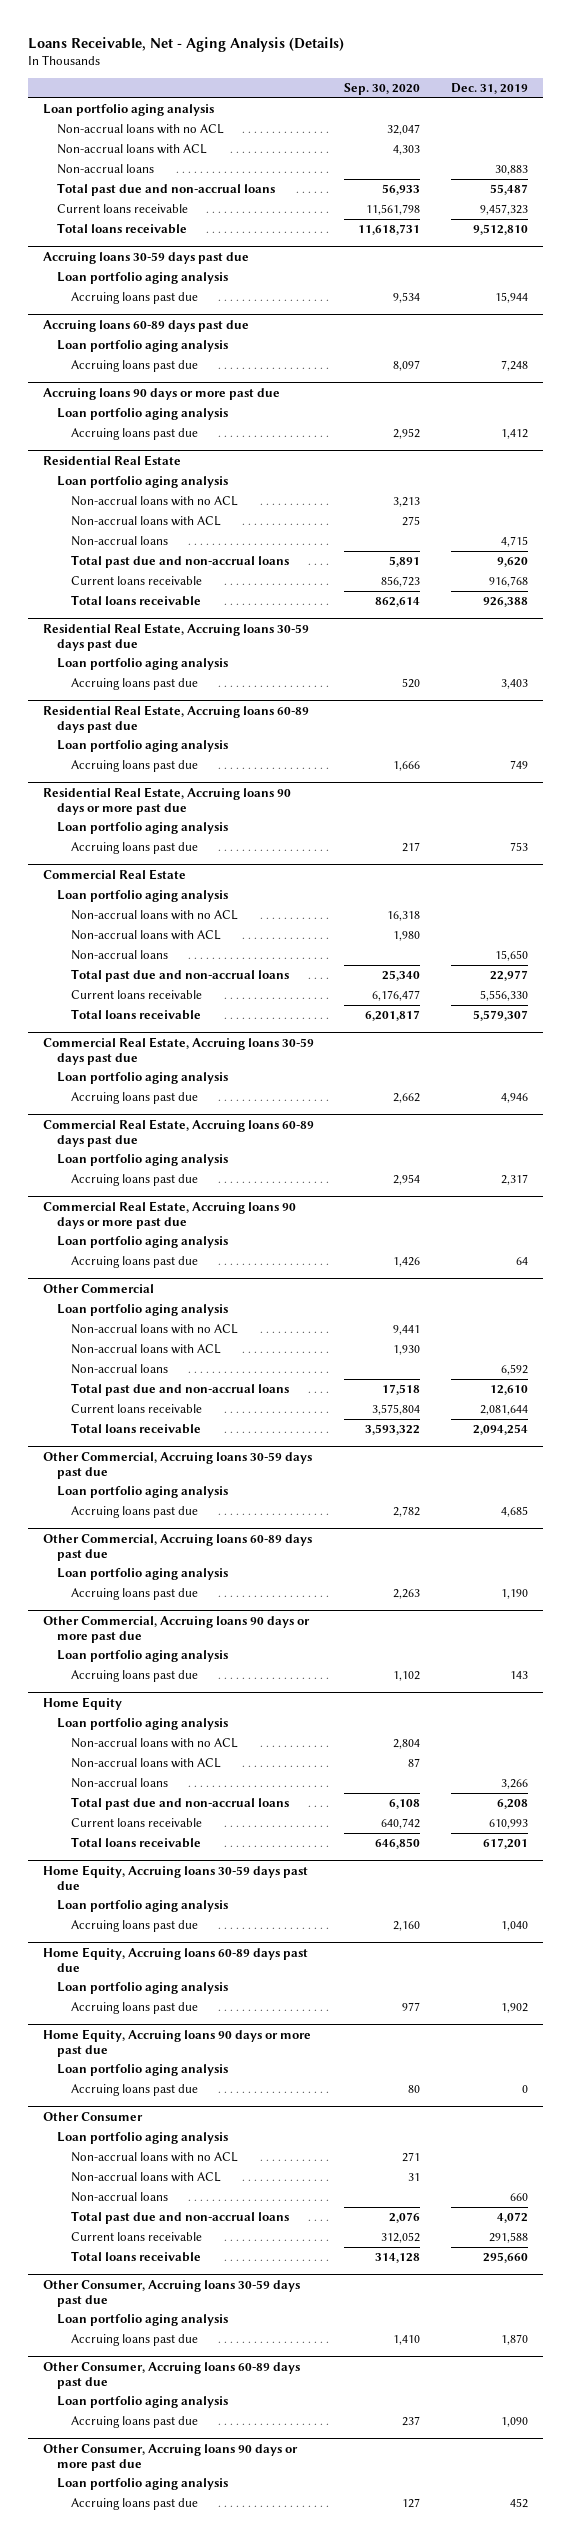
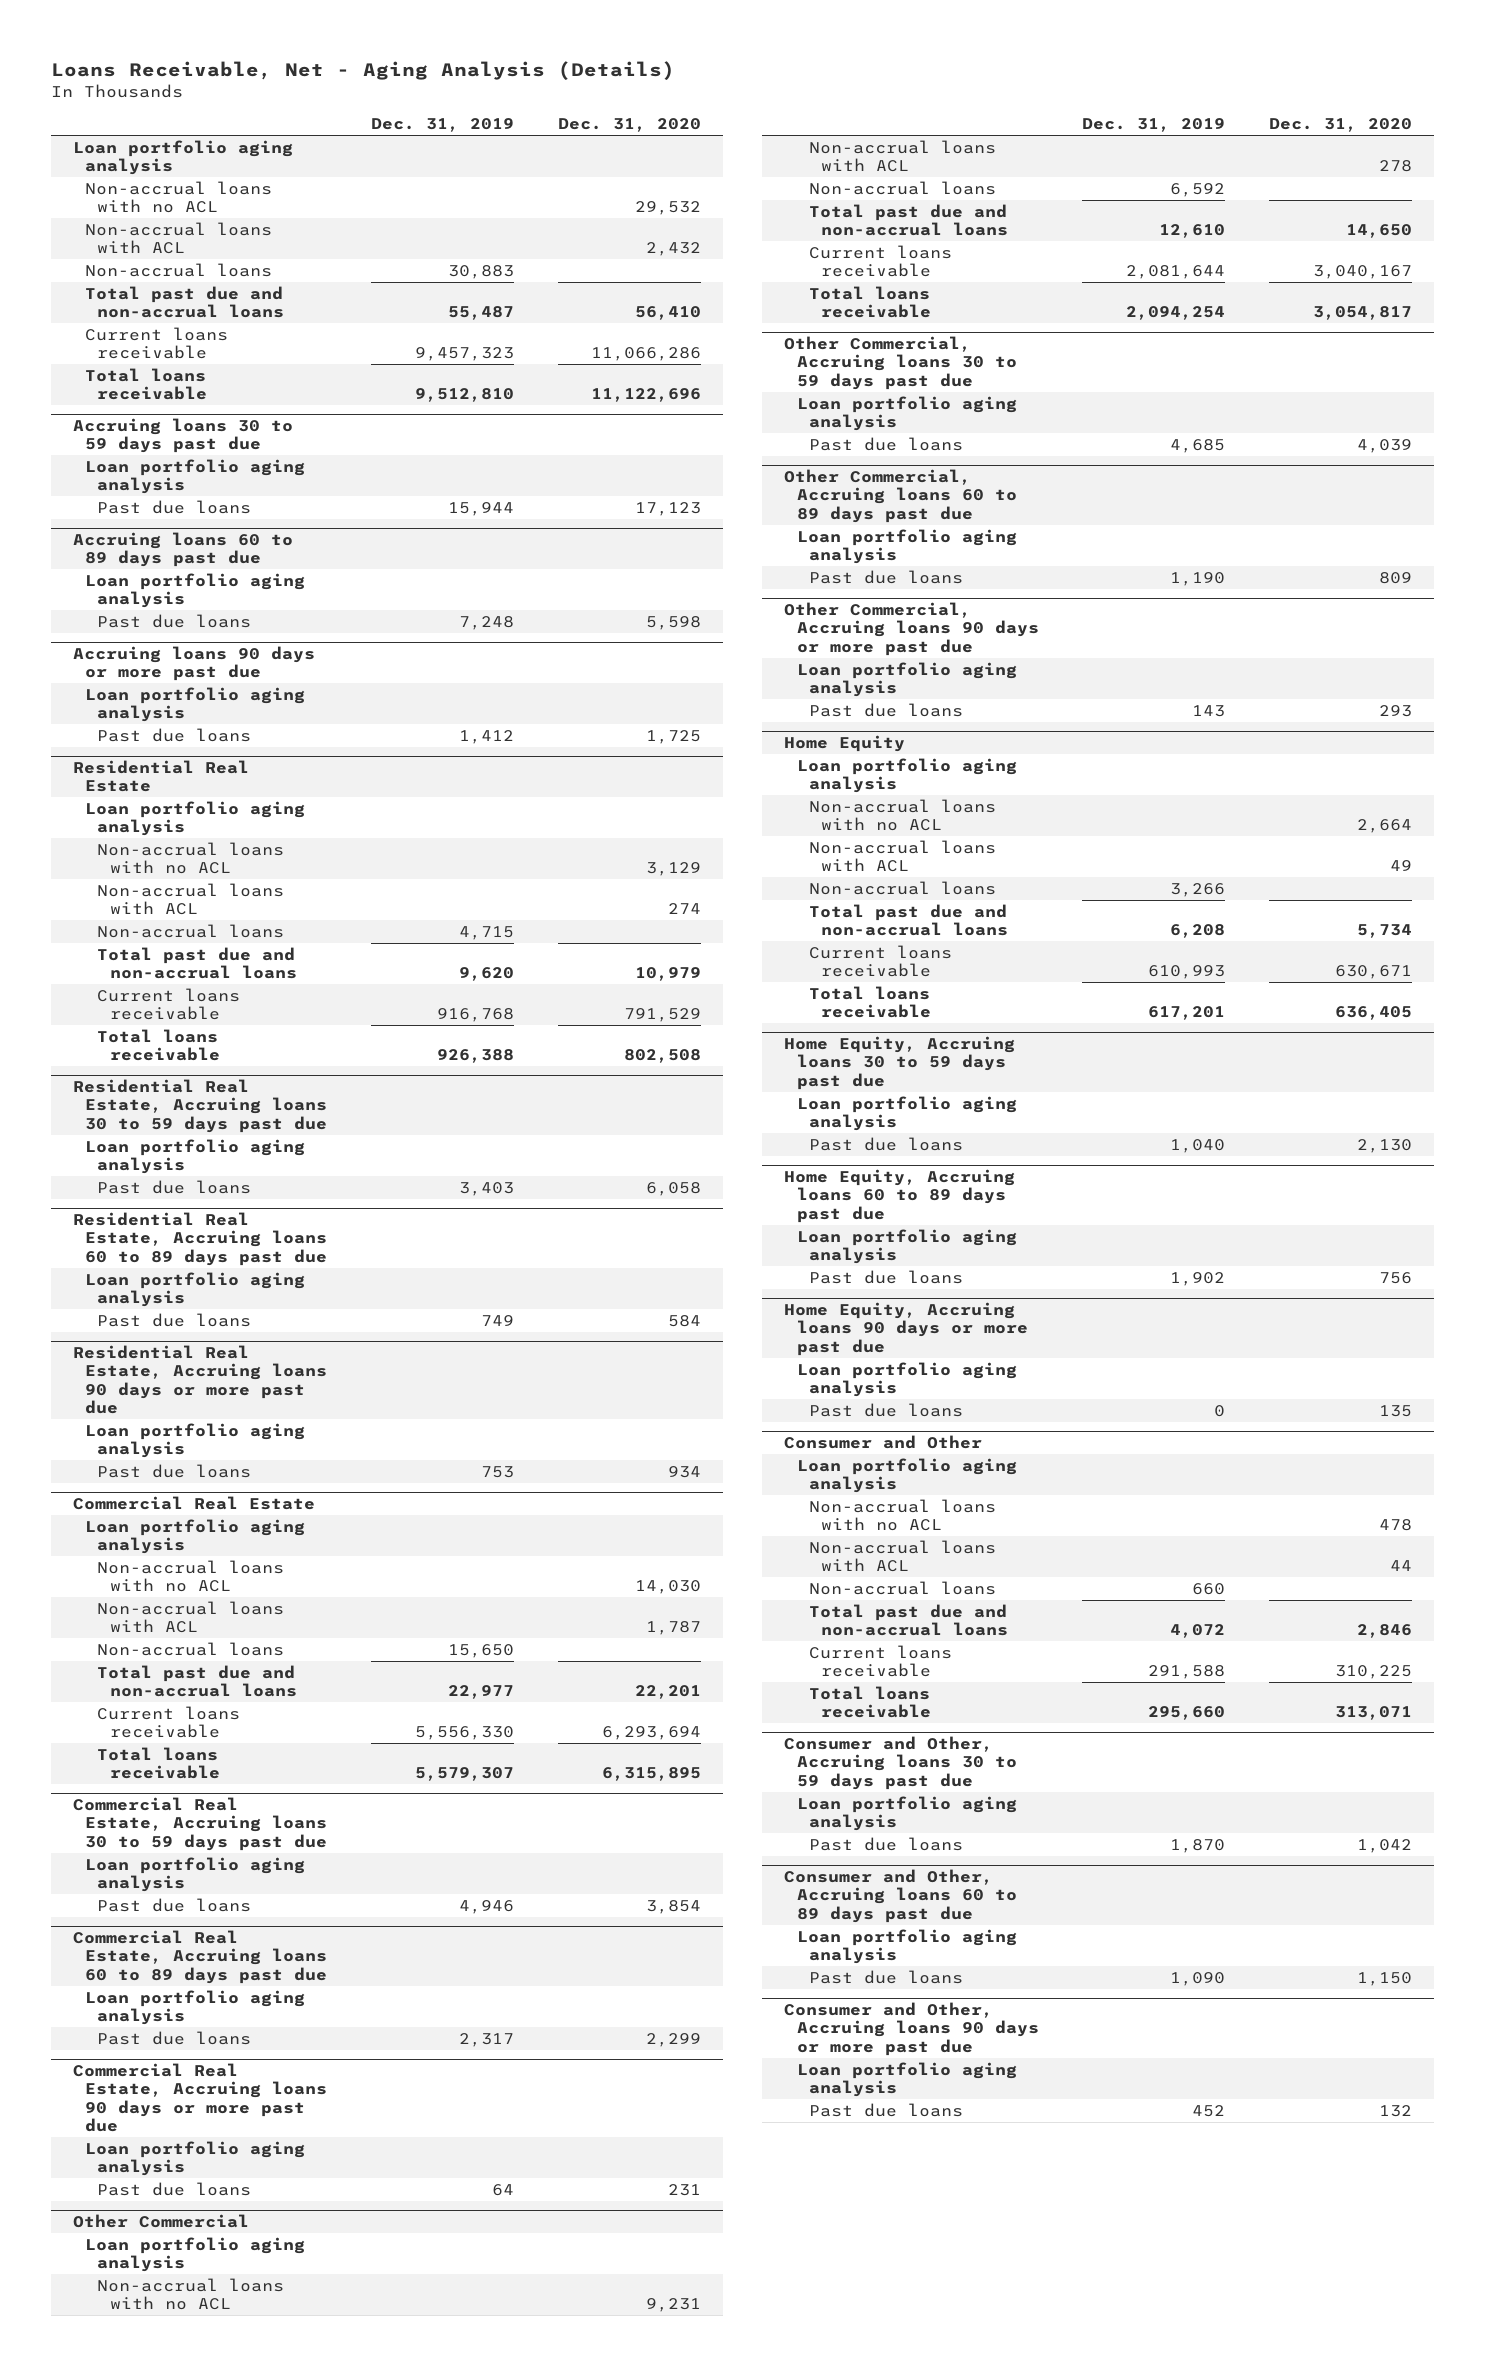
- | Sep. 30, 2020 | Dec. 31, 2019
+ | Dec. 31, 2019 | Dec. 31, 2020
- Accruing loans 30-59 days past due
+ Accruing loans 30 to 59 days past due
- Accruing loans past due | 9,534 | 15,944
- Accruing loans 60-89 days past due
+ Past due loans | 15,944 | 17,123
+ Accruing loans 60 to 89 days past due
- Accruing loans past due | 8,097 | 7,248
+ Past due loans | 7,248 | 5,598
@ Accruing loans 90 days or more past due
- Accruing loans past due | 2,952 | 1,412
+ Past due loans | 1,412 | 1,725
- Residential Real Estate, Accruing loans 30-59 days past due
+ Residential Real Estate, Accruing loans 30 to 59 days past due
- Accruing loans past due | 520 | 3,403
- Residential Real Estate, Accruing loans 60-89 days past due
+ Past due loans | 3,403 | 6,058
+ Residential Real Estate, Accruing loans 60 to 89 days past due
- Accruing loans past due | 1,666 | 749
+ Past due loans | 749 | 584
@ Residential Real Estate, Accruing loans 90 days or more past due
- Accruing loans past due | 217 | 753
+ Past due loans | 753 | 934
- Commercial Real Estate, Accruing loans 30-59 days past due
+ Commercial Real Estate, Accruing loans 30 to 59 days past due
- Accruing loans past due | 2,662 | 4,946
- Commercial Real Estate, Accruing loans 60-89 days past due
+ Past due loans | 4,946 | 3,854
+ Commercial Real Estate, Accruing loans 60 to 89 days past due
- Accruing loans past due | 2,954 | 2,317
+ Past due loans | 2,317 | 2,299
@ Commercial Real Estate, Accruing loans 90 days or more past due
- Accruing loans past due | 1,426 | 64
+ Past due loans | 64 | 231
- Other Commercial, Accruing loans 30-59 days past due
+ Other Commercial, Accruing loans 30 to 59 days past due
- Accruing loans past due | 2,782 | 4,685
- Other Commercial, Accruing loans 60-89 days past due
+ Past due loans | 4,685 | 4,039
+ Other Commercial, Accruing loans 60 to 89 days past due
- Accruing loans past due | 2,263 | 1,190
+ Past due loans | 1,190 | 809
@ Other Commercial, Accruing loans 90 days or more past due
- Accruing loans past due | 1,102 | 143
+ Past due loans | 143 | 293
- Home Equity, Accruing loans 30-59 days past due
+ Home Equity, Accruing loans 30 to 59 days past due
- Accruing loans past due | 2,160 | 1,040
- Home Equity, Accruing loans 60-89 days past due
+ Past due loans | 1,040 | 2,130
+ Home Equity, Accruing loans 60 to 89 days past due
- Accruing loans past due | 977 | 1,902
+ Past due loans | 1,902 | 756
@ Home Equity, Accruing loans 90 days or more past due
- Accruing loans past due | 80 | 0
- Other Consumer
@ Home Equity, Accruing loans 90 days or more past due
+ Past due loans | 0 | 135
+ Consumer and Other
- Other Consumer, Accruing loans 30-59 days past due
+ Consumer and Other, Accruing loans 30 to 59 days past due
- Accruing loans past due | 1,410 | 1,870
- Other Consumer, Accruing loans 60-89 days past due
+ Past due loans | 1,870 | 1,042
+ Consumer and Other, Accruing loans 60 to 89 days past due
- Accruing loans past due | 237 | 1,090
- Other Consumer, Accruing loans 90 days or more past due
+ Past due loans | 1,090 | 1,150
+ Consumer and Other, Accruing loans 90 days or more past due
- Accruing loans past due | 127 | 452
+ Past due loans | 452 | 132

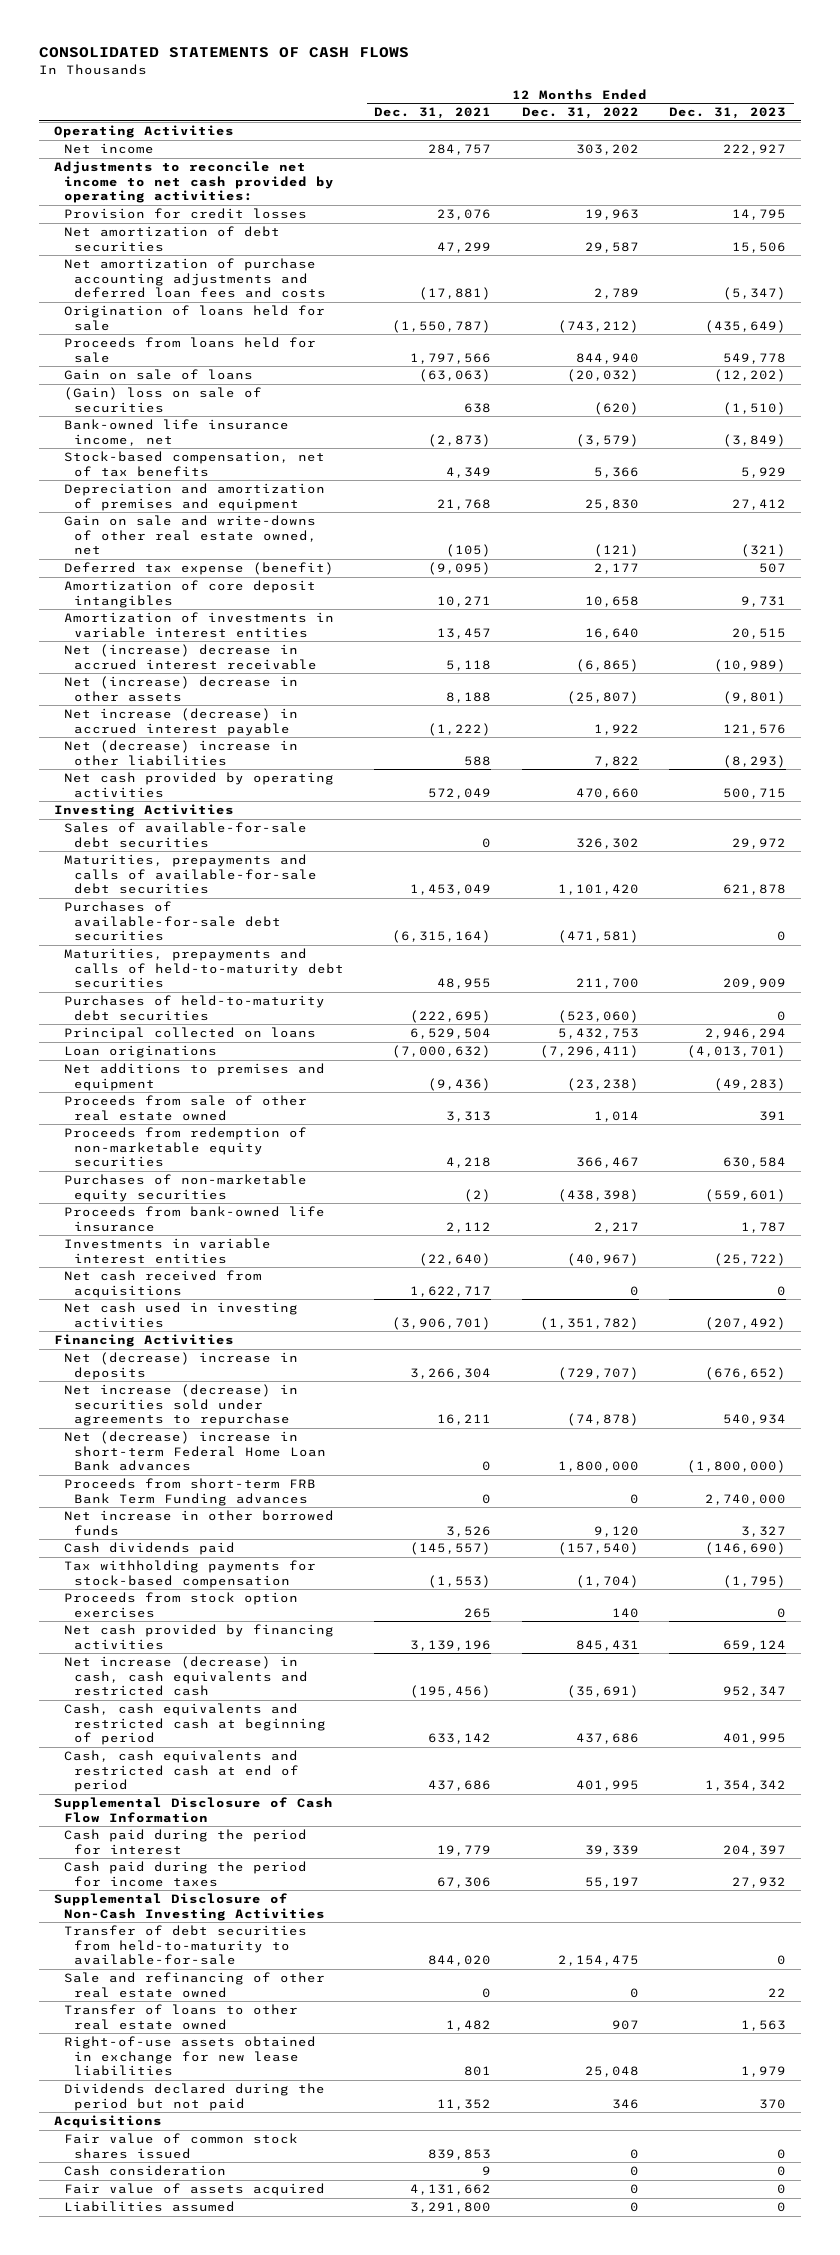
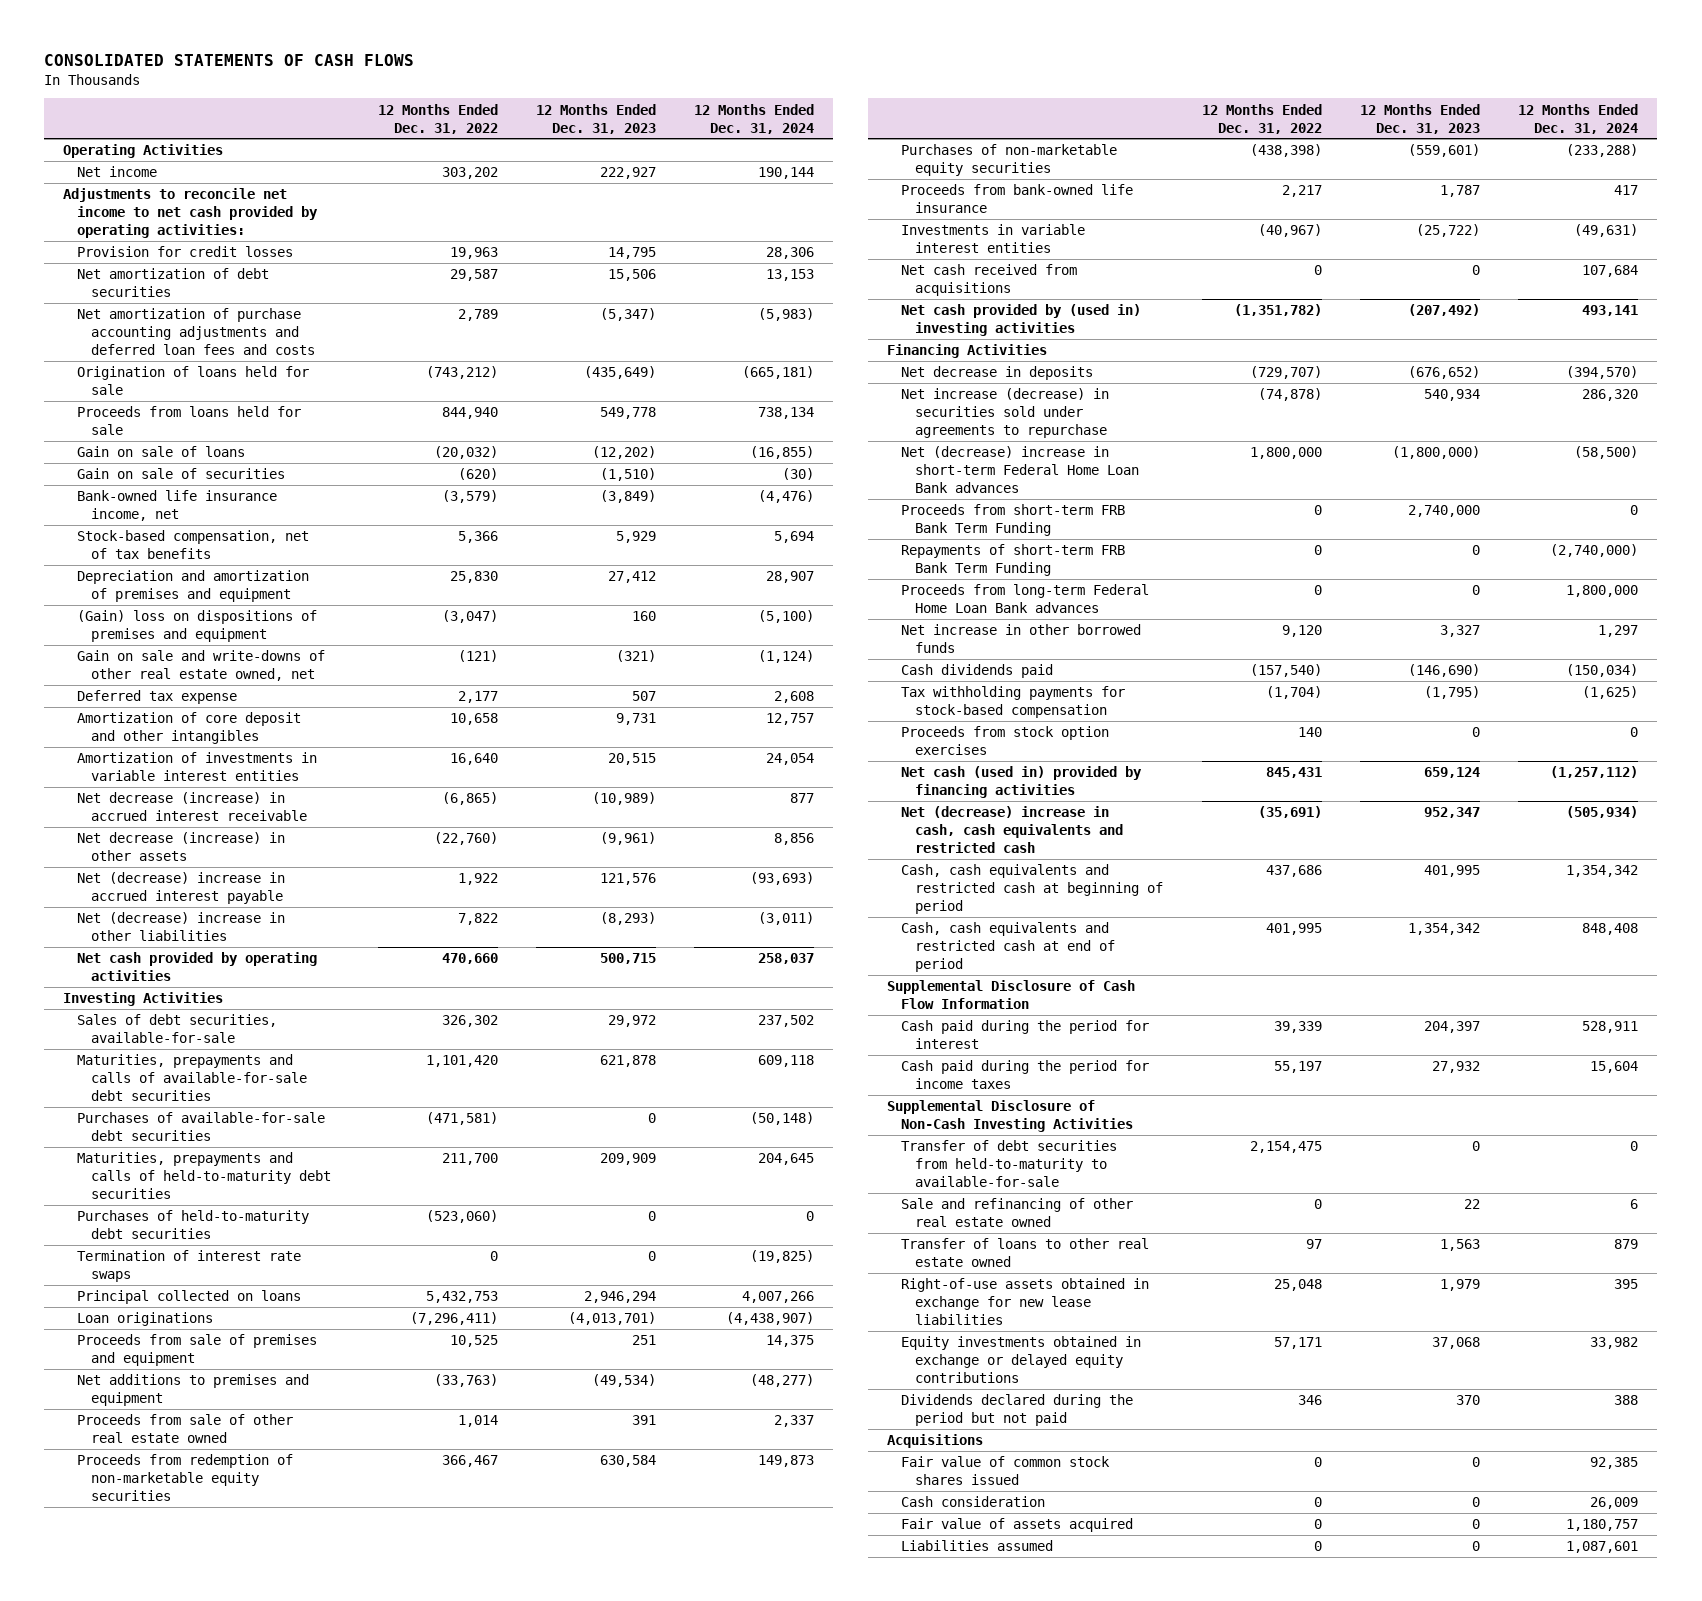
- | 12 Months Ended Dec. 31, 2021 | 12 Months Ended Dec. 31, 2022 | 12 Months Ended Dec. 31, 2023
+ | 12 Months Ended Dec. 31, 2022 | 12 Months Ended Dec. 31, 2023 | 12 Months Ended Dec. 31, 2024
- (Gain) loss on sale of securities | 638 | (620) | (1,510)
+ Gain on sale of securities | (620) | (1,510) | (30)
+ (Gain) loss on dispositions of premises and equipment | (3,047) | 160 | (5,100)
- Deferred tax expense (benefit) | (9,095) | 2,177 | 507
- Amortization of core deposit intangibles | 10,271 | 10,658 | 9,731
+ Deferred tax expense | 2,177 | 507 | 2,608
+ Amortization of core deposit and other intangibles | 10,658 | 9,731 | 12,757
- Net (increase) decrease in accrued interest receivable | 5,118 | (6,865) | (10,989)
- Net (increase) decrease in other assets | 8,188 | (25,807) | (9,801)
- Net increase (decrease) in accrued interest payable | (1,222) | 1,922 | 121,576
+ Net decrease (increase) in accrued interest receivable | (6,865) | (10,989) | 877
+ Net decrease (increase) in other assets | (22,760) | (9,961) | 8,856
+ Net (decrease) increase in accrued interest payable | 1,922 | 121,576 | (93,693)
- Sales of available-for-sale debt securities | 0 | 326,302 | 29,972
+ Sales of debt securities, available-for-sale | 326,302 | 29,972 | 237,502
+ Termination of interest rate swaps | 0 | 0 | (19,825)
- Net additions to premises and equipment | (9,436) | (23,238) | (49,283)
+ Proceeds from sale of premises and equipment | 10,525 | 251 | 14,375
+ Net additions to premises and equipment | (33,763) | (49,534) | (48,277)
- Net cash used in investing activities | (3,906,701) | (1,351,782) | (207,492)
+ Net cash provided by (used in) investing activities | (1,351,782) | (207,492) | 493,141
- Net (decrease) increase in deposits | 3,266,304 | (729,707) | (676,652)
+ Net decrease in deposits | (729,707) | (676,652) | (394,570)
- Proceeds from short-term FRB Bank Term Funding advances | 0 | 0 | 2,740,000
+ Proceeds from short-term FRB Bank Term Funding | 0 | 2,740,000 | 0
+ Repayments of short-term FRB Bank Term Funding | 0 | 0 | (2,740,000)
+ Proceeds from long-term Federal Home Loan Bank advances | 0 | 0 | 1,800,000
- Net cash provided by financing activities | 3,139,196 | 845,431 | 659,124
- Net increase (decrease) in cash, cash equivalents and restricted cash | (195,456) | (35,691) | 952,347
+ Net cash (used in) provided by financing activities | 845,431 | 659,124 | (1,257,112)
+ Net (decrease) increase in cash, cash equivalents and restricted cash | (35,691) | 952,347 | (505,934)
- Transfer of loans to other real estate owned | 1,482 | 907 | 1,563
+ Transfer of loans to other real estate owned | 97 | 1,563 | 879
+ Equity investments obtained in exchange or delayed equity contributions | 57,171 | 37,068 | 33,982

